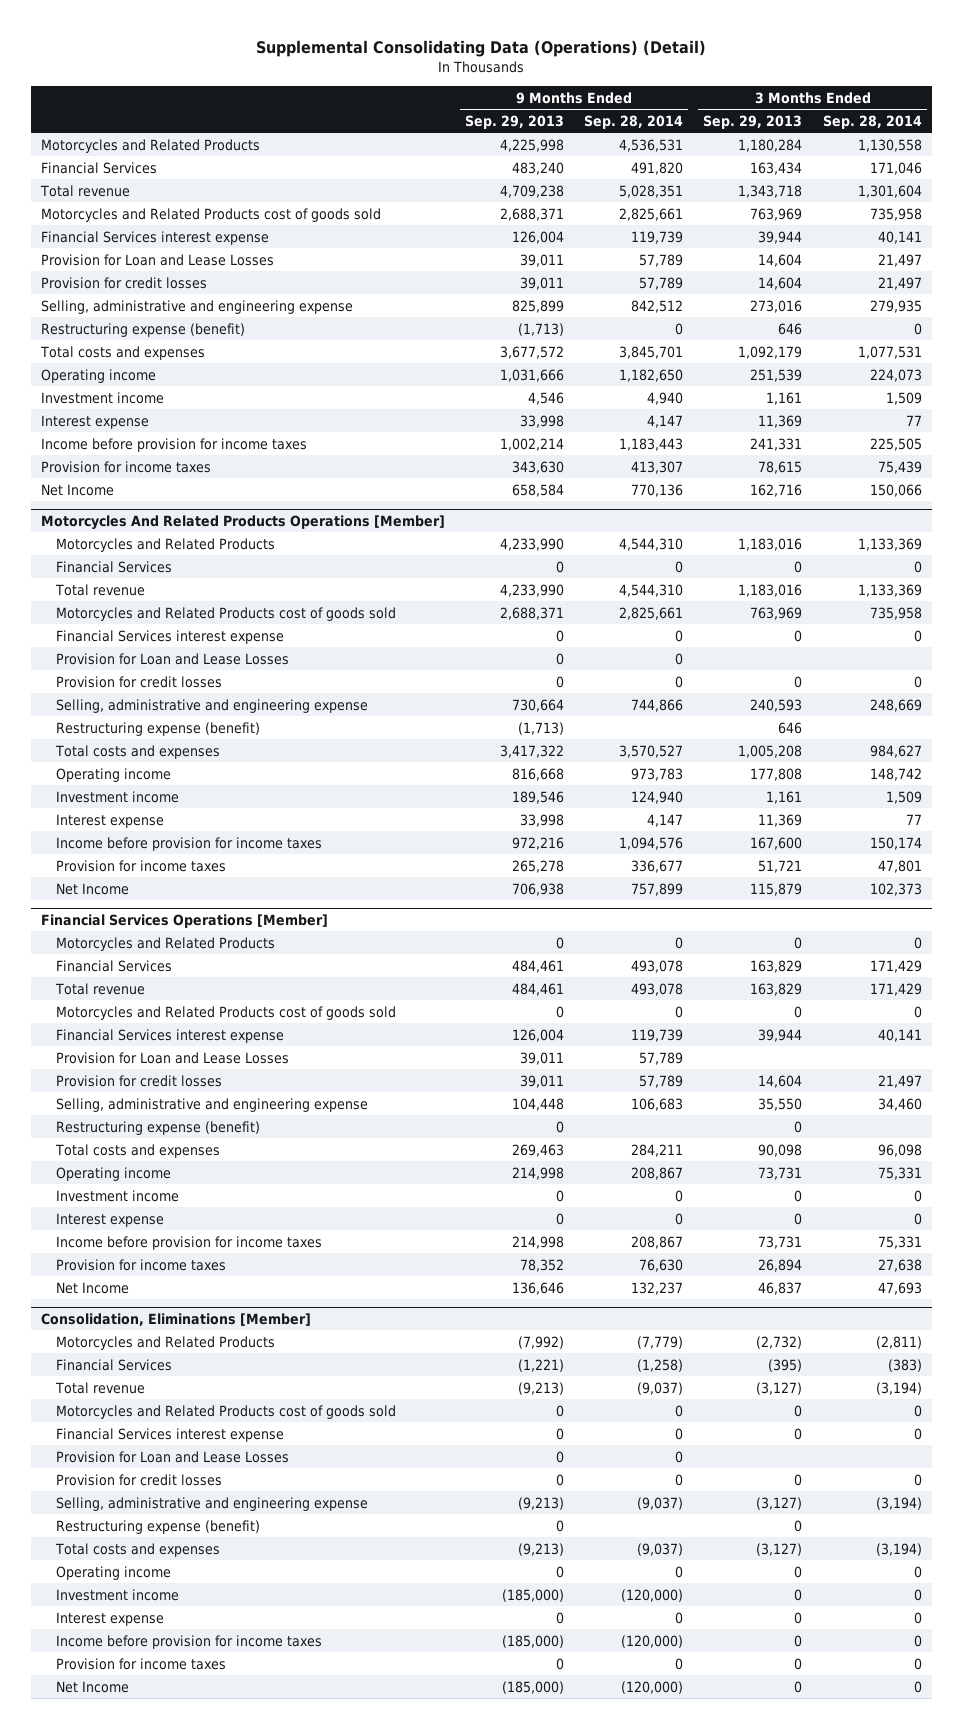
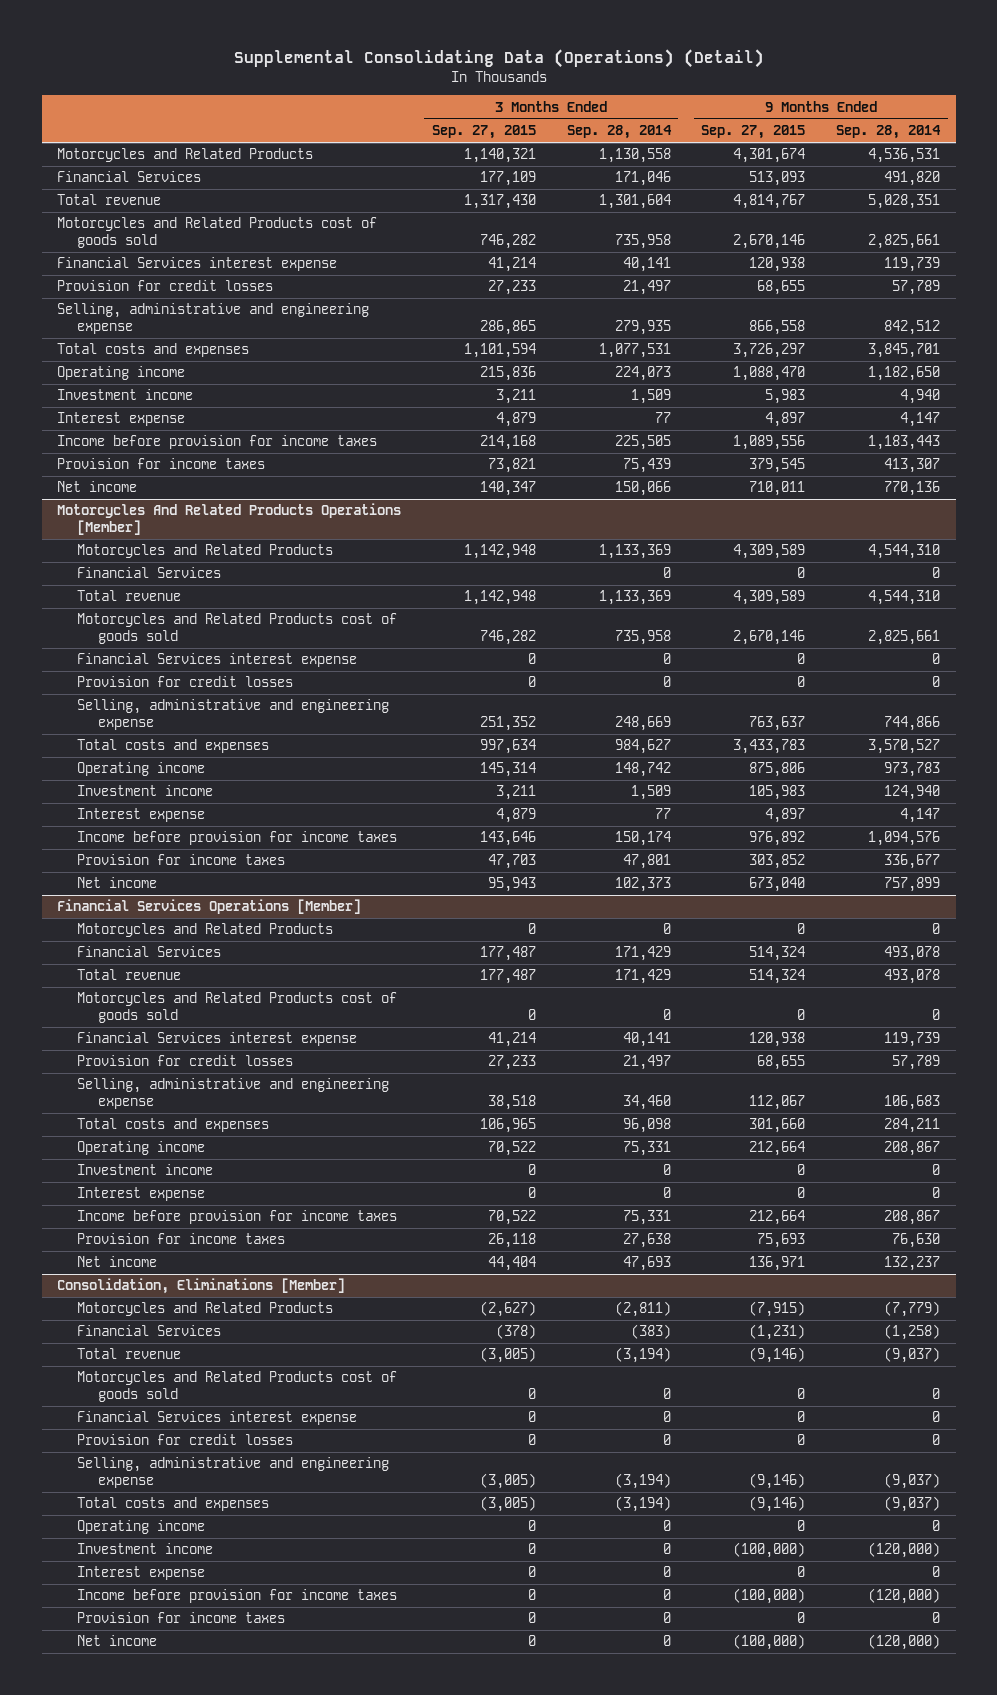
- | 9 Months Ended Sep. 29, 2013 | 9 Months Ended Sep. 28, 2014 | 3 Months Ended Sep. 29, 2013 | 3 Months Ended Sep. 28, 2014
+ | 3 Months Ended Sep. 27, 2015 | 3 Months Ended Sep. 28, 2014 | 9 Months Ended Sep. 27, 2015 | 9 Months Ended Sep. 28, 2014
- Provision for Loan and Lease Losses | 39,011 | 57,789 | 14,604 | 21,497
- Restructuring expense (benefit) | (1,713) | 0 | 646 | 0
- Net Income | 658,584 | 770,136 | 162,716 | 150,066
+ Net income | 140,347 | 150,066 | 710,011 | 770,136
@ Motorcycles And Related Products Operations [Member]
- Provision for Loan and Lease Losses | 0 | 0 | |
- Restructuring expense (benefit) | (1,713) | | 646 |
- Net Income | 706,938 | 757,899 | 115,879 | 102,373
+ Net income | 95,943 | 102,373 | 673,040 | 757,899
@ Financial Services Operations [Member]
- Provision for Loan and Lease Losses | 39,011 | 57,789 | |
- Restructuring expense (benefit) | 0 | | 0 |
- Net Income | 136,646 | 132,237 | 46,837 | 47,693
+ Net income | 44,404 | 47,693 | 136,971 | 132,237
@ Consolidation, Eliminations [Member]
- Provision for Loan and Lease Losses | 0 | 0 | |
- Restructuring expense (benefit) | 0 | | 0 |
- Net Income | (185,000) | (120,000) | 0 | 0
+ Net income | 0 | 0 | (100,000) | (120,000)

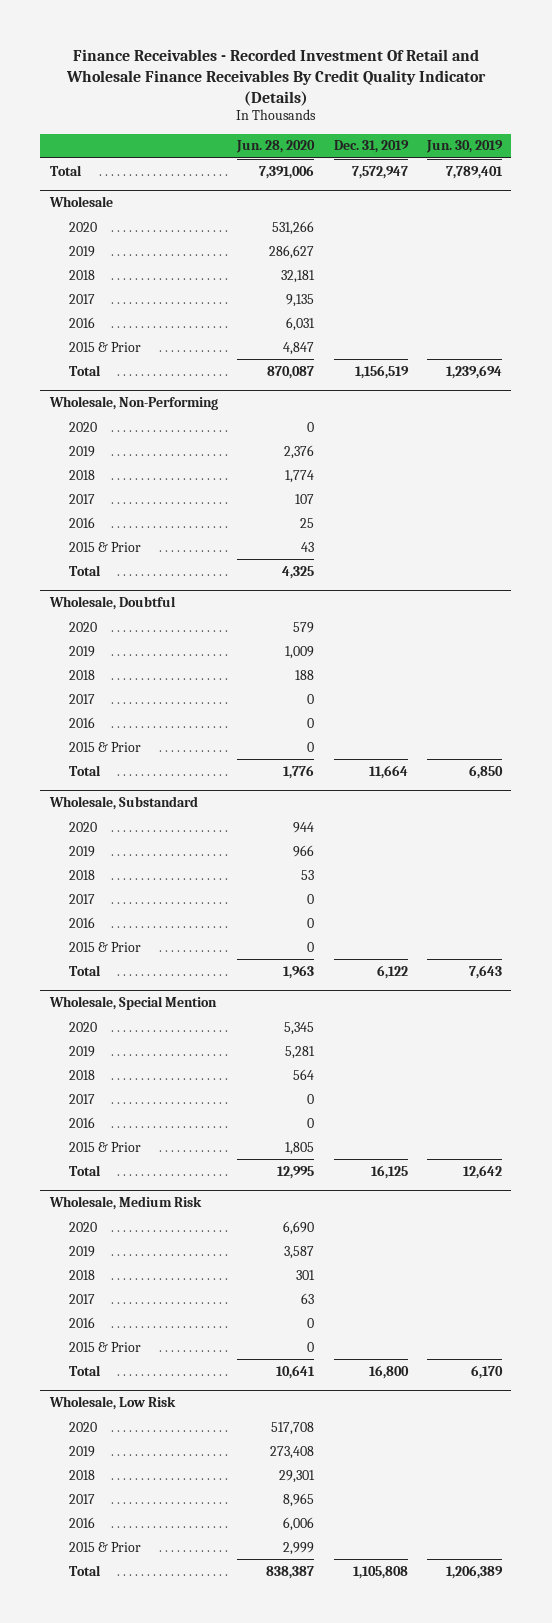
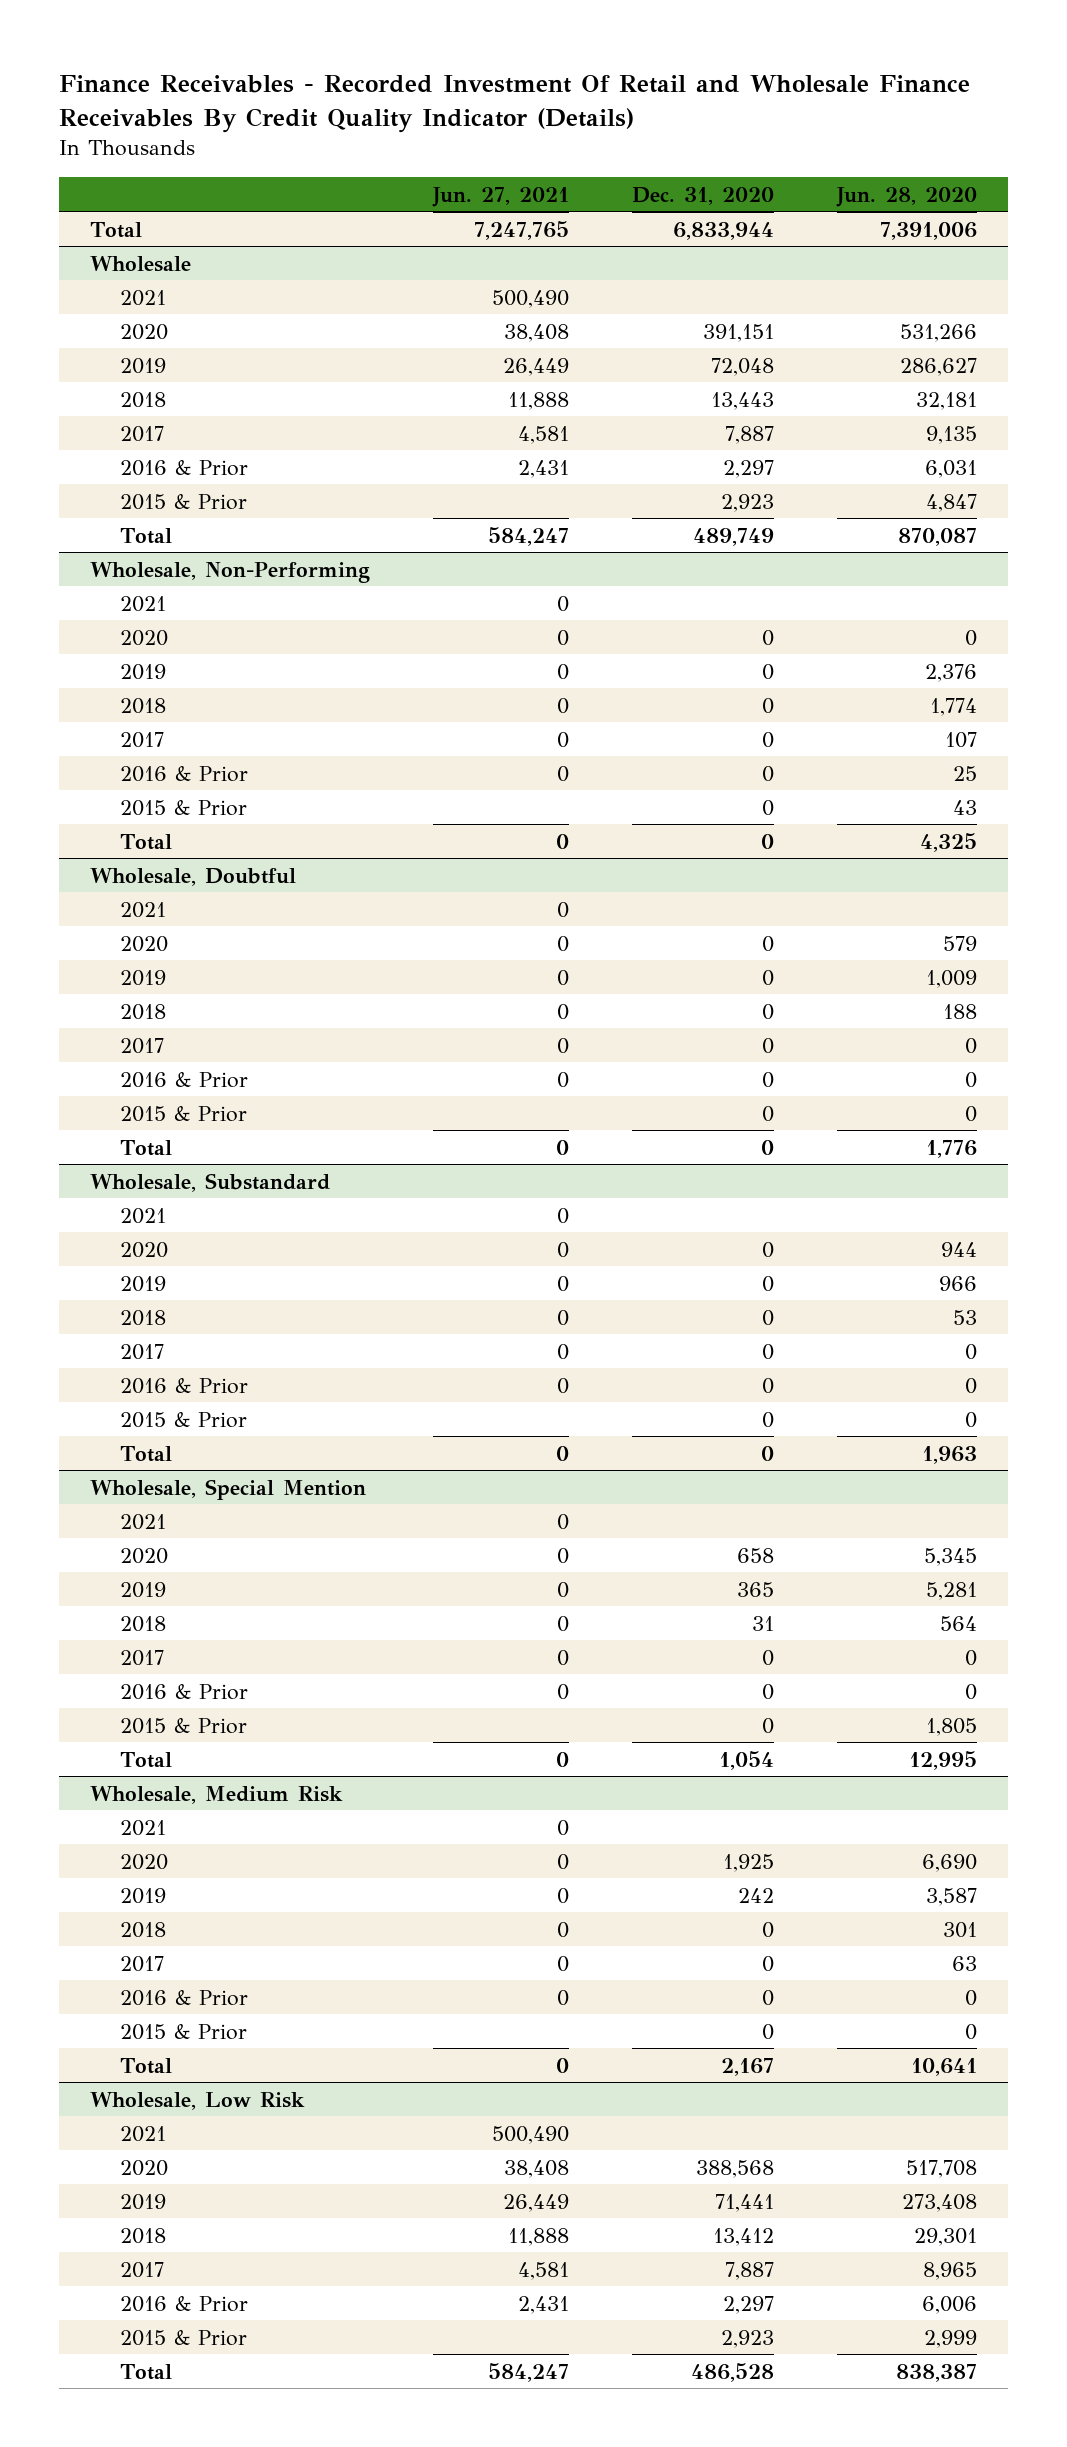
- | Jun. 28, 2020 | Dec. 31, 2019 | Jun. 30, 2019
+ | Jun. 27, 2021 | Dec. 31, 2020 | Jun. 28, 2020
@ Wholesale
+ 2021 | 500,490 | |
- 2016 | 6,031 | |
+ 2016 & Prior | 2,431 | 2,297 | 6,031
@ Wholesale, Non-Performing
+ 2021 | 0 | |
- 2016 | 25 | |
+ 2016 & Prior | 0 | 0 | 25
@ Wholesale, Doubtful
+ 2021 | 0 | |
- 2016 | 0 | |
+ 2016 & Prior | 0 | 0 | 0
@ Wholesale, Substandard
+ 2021 | 0 | |
- 2016 | 0 | |
+ 2016 & Prior | 0 | 0 | 0
@ Wholesale, Special Mention
+ 2021 | 0 | |
- 2016 | 0 | |
+ 2016 & Prior | 0 | 0 | 0
@ Wholesale, Medium Risk
+ 2021 | 0 | |
- 2016 | 0 | |
+ 2016 & Prior | 0 | 0 | 0
@ Wholesale, Low Risk
+ 2021 | 500,490 | |
- 2016 | 6,006 | |
+ 2016 & Prior | 2,431 | 2,297 | 6,006

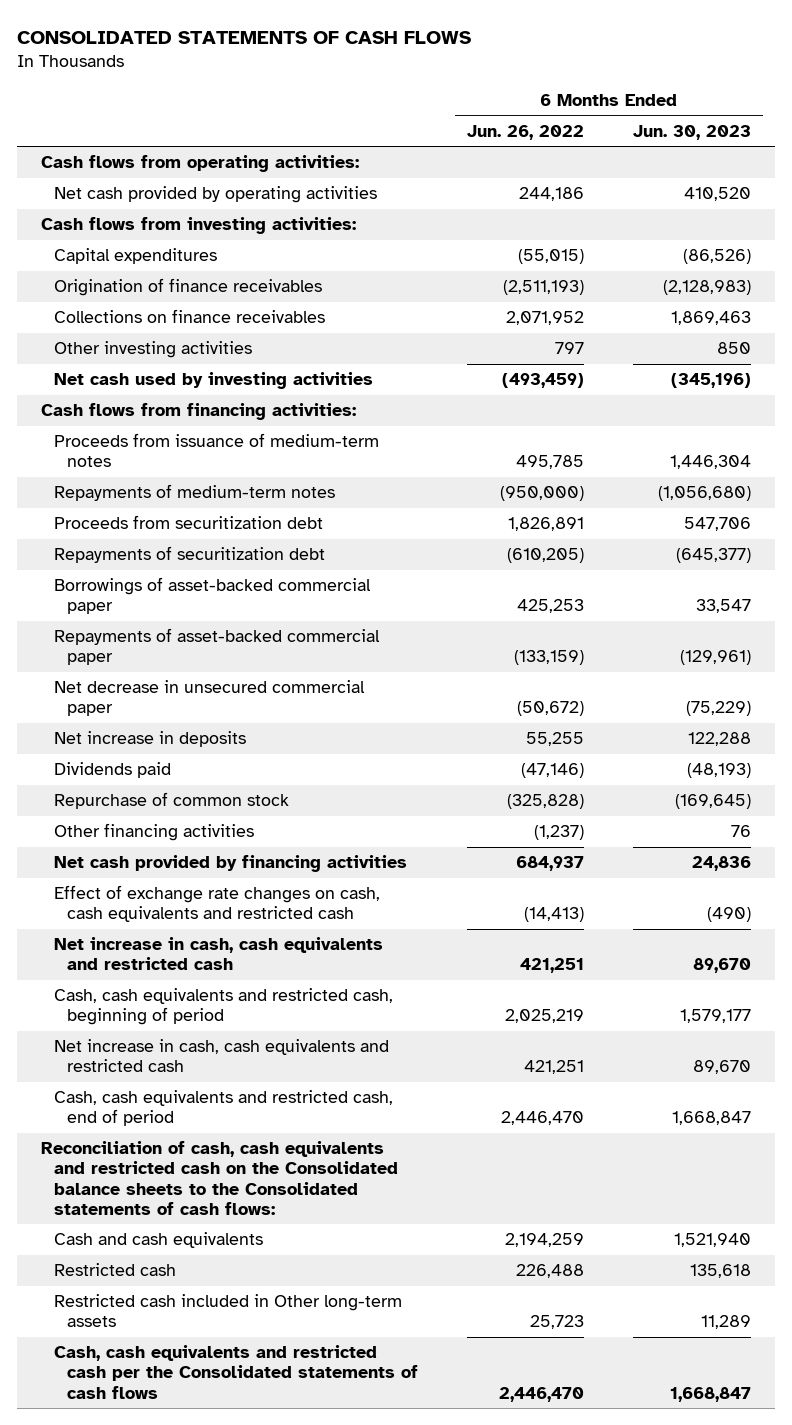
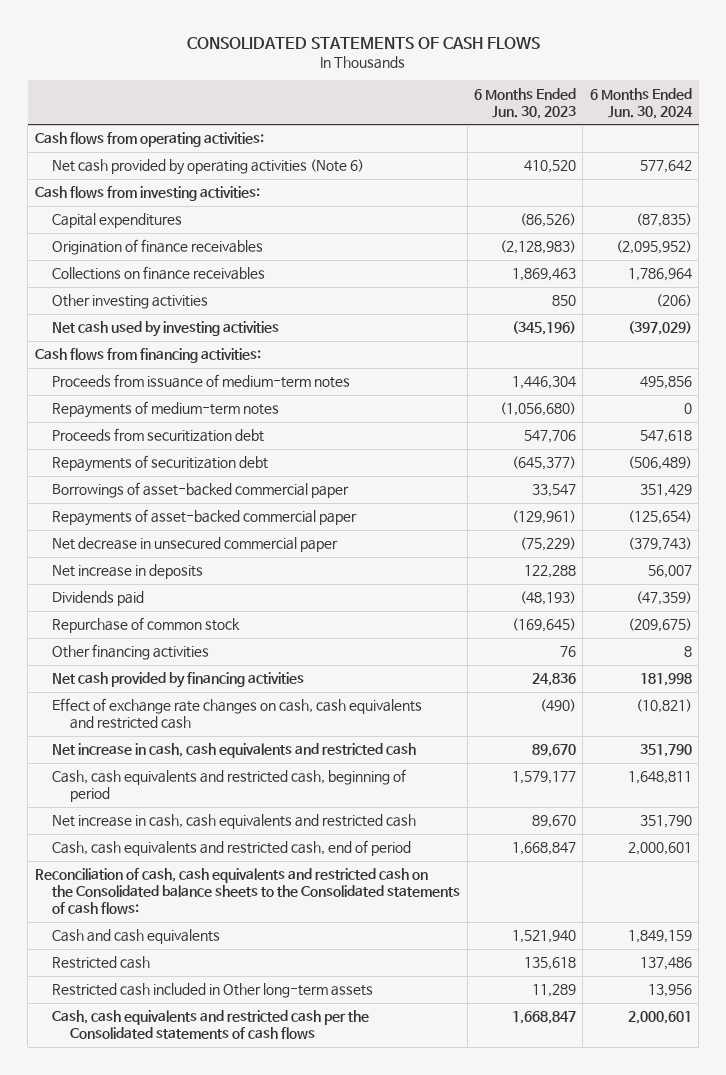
- | 6 Months Ended Jun. 26, 2022 | 6 Months Ended Jun. 30, 2023
+ | 6 Months Ended Jun. 30, 2023 | 6 Months Ended Jun. 30, 2024
- Net cash provided by operating activities | 244,186 | 410,520
+ Net cash provided by operating activities (Note 6) | 410,520 | 577,642

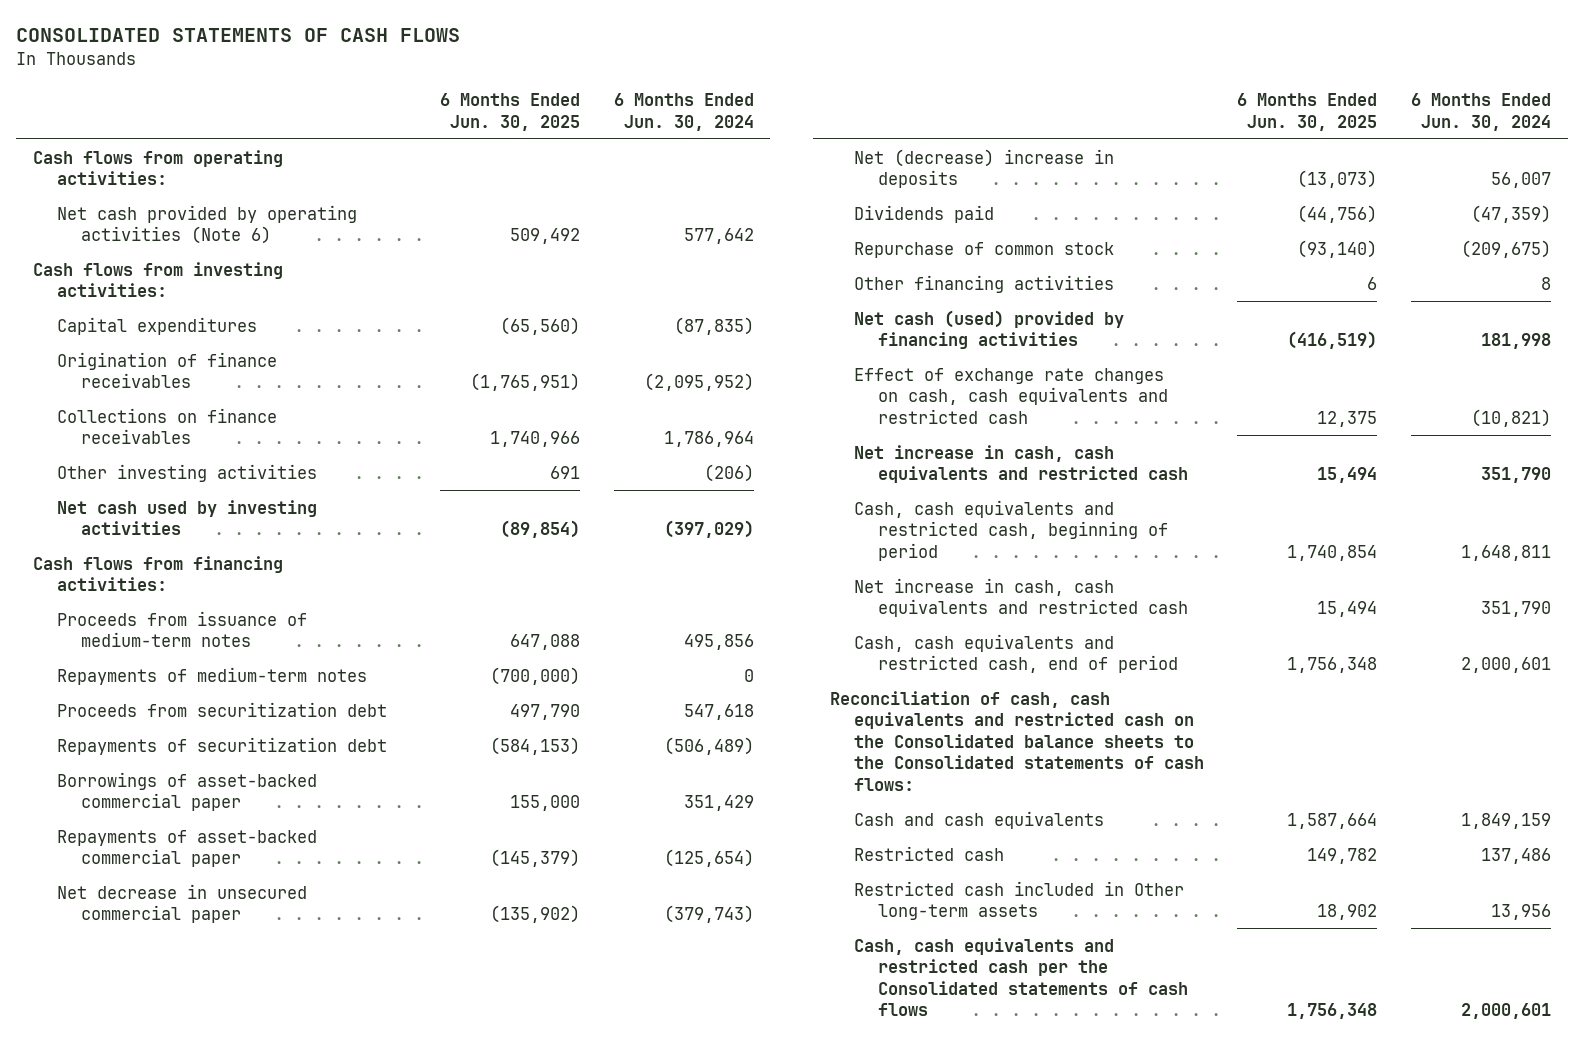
- | 6 Months Ended Jun. 30, 2023 | 6 Months Ended Jun. 30, 2024
+ | 6 Months Ended Jun. 30, 2025 | 6 Months Ended Jun. 30, 2024
- Net increase in deposits | 122,288 | 56,007
+ Net (decrease) increase in deposits | (13,073) | 56,007
- Net cash provided by financing activities | 24,836 | 181,998
+ Net cash (used) provided by financing activities | (416,519) | 181,998

